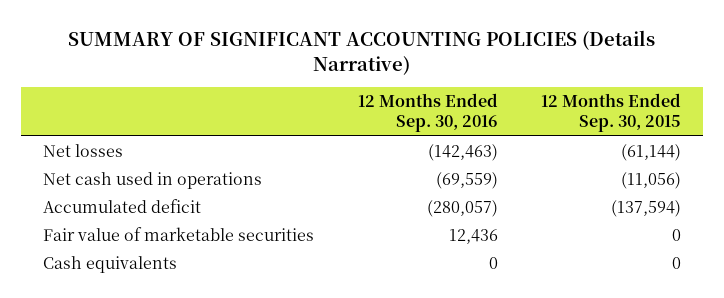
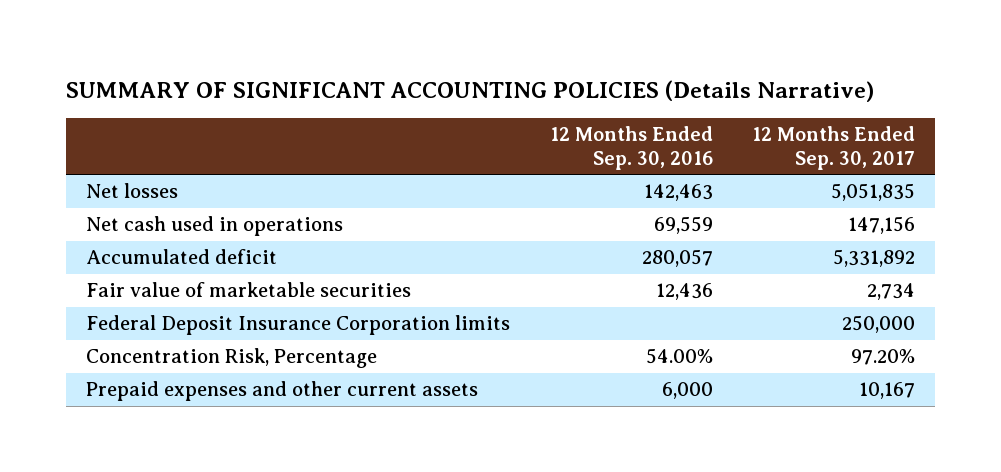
- | 12 Months Ended Sep. 30, 2016 | 12 Months Ended Sep. 30, 2015
+ | 12 Months Ended Sep. 30, 2016 | 12 Months Ended Sep. 30, 2017
- Net losses | (142,463) | (61,144)
- Net cash used in operations | (69,559) | (11,056)
- Accumulated deficit | (280,057) | (137,594)
+ Net losses | 142,463 | 5,051,835
+ Net cash used in operations | 69,559 | 147,156
+ Accumulated deficit | 280,057 | 5,331,892
- Cash equivalents | 0 | 0
+ Federal Deposit Insurance Corporation limits | | 250,000
+ Concentration Risk, Percentage | 54.00% | 97.20%
+ Prepaid expenses and other current assets | 6,000 | 10,167

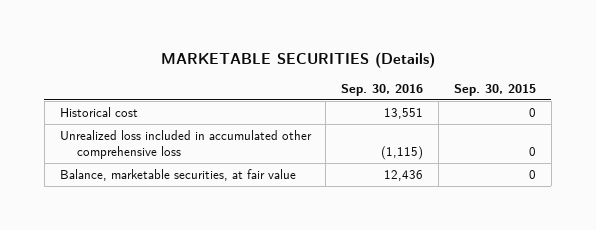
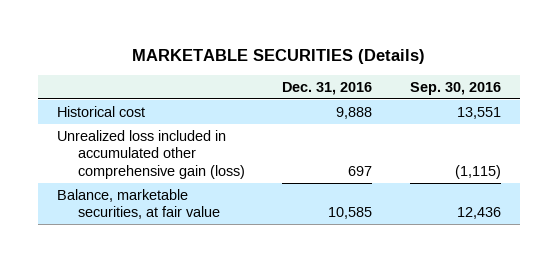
- | Sep. 30, 2016 | Sep. 30, 2015
+ | Dec. 31, 2016 | Sep. 30, 2016
- Unrealized loss included in accumulated other comprehensive loss | (1,115) | 0
+ Unrealized loss included in accumulated other comprehensive gain (loss) | 697 | (1,115)

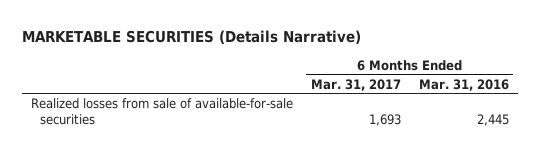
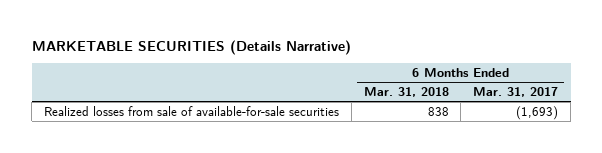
- | 6 Months Ended Mar. 31, 2017 | 6 Months Ended Mar. 31, 2016
+ | 6 Months Ended Mar. 31, 2018 | 6 Months Ended Mar. 31, 2017
- Realized losses from sale of available-for-sale securities | 1,693 | 2,445
+ Realized losses from sale of available-for-sale securities | 838 | (1,693)

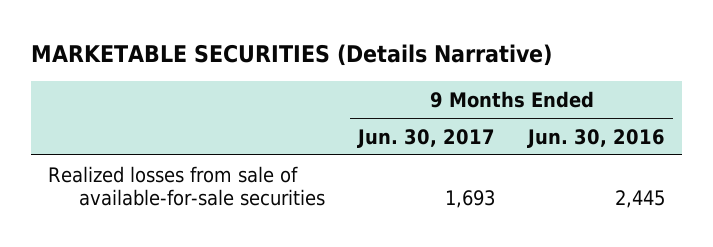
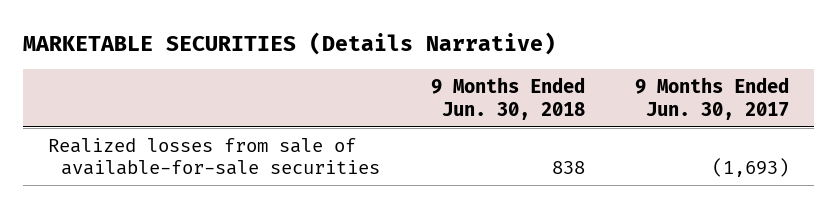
- | 9 Months Ended Jun. 30, 2017 | 9 Months Ended Jun. 30, 2016
+ | 9 Months Ended Jun. 30, 2018 | 9 Months Ended Jun. 30, 2017
- Realized losses from sale of available-for-sale securities | 1,693 | 2,445
+ Realized losses from sale of available-for-sale securities | 838 | (1,693)

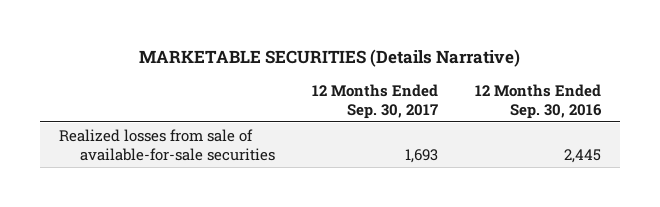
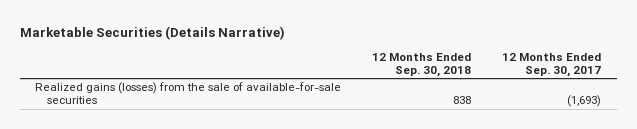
- MARKETABLE SECURITIES (Details Narrative)
+ Marketable Securities (Details Narrative)
- | 12 Months Ended Sep. 30, 2017 | 12 Months Ended Sep. 30, 2016
+ | 12 Months Ended Sep. 30, 2018 | 12 Months Ended Sep. 30, 2017
- Realized losses from sale of available-for-sale securities | 1,693 | 2,445
+ Realized gains (losses) from the sale of available-for-sale securities | 838 | (1,693)

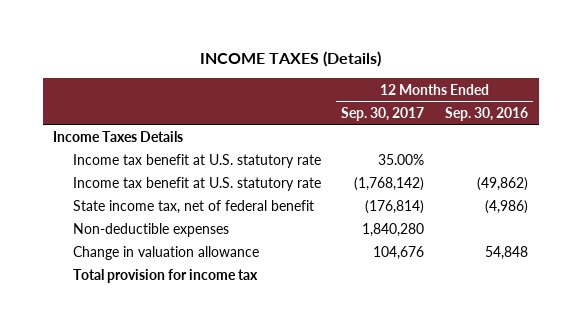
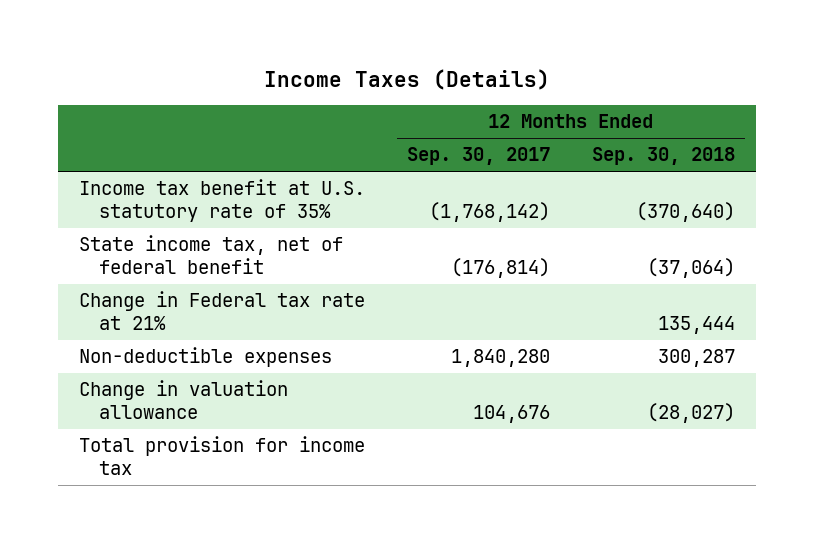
- INCOME TAXES (Details)
+ Income Taxes (Details)
- | 12 Months Ended Sep. 30, 2017 | 12 Months Ended Sep. 30, 2016
+ | 12 Months Ended Sep. 30, 2017 | 12 Months Ended Sep. 30, 2018
- Income Taxes Details
- Income tax benefit at U.S. statutory rate | 35.00% |
- Income tax benefit at U.S. statutory rate | (1,768,142) | (49,862)
+ Income tax benefit at U.S. statutory rate of 35% | (1,768,142) | (370,640)
+ Change in Federal tax rate at 21% | | 135,444

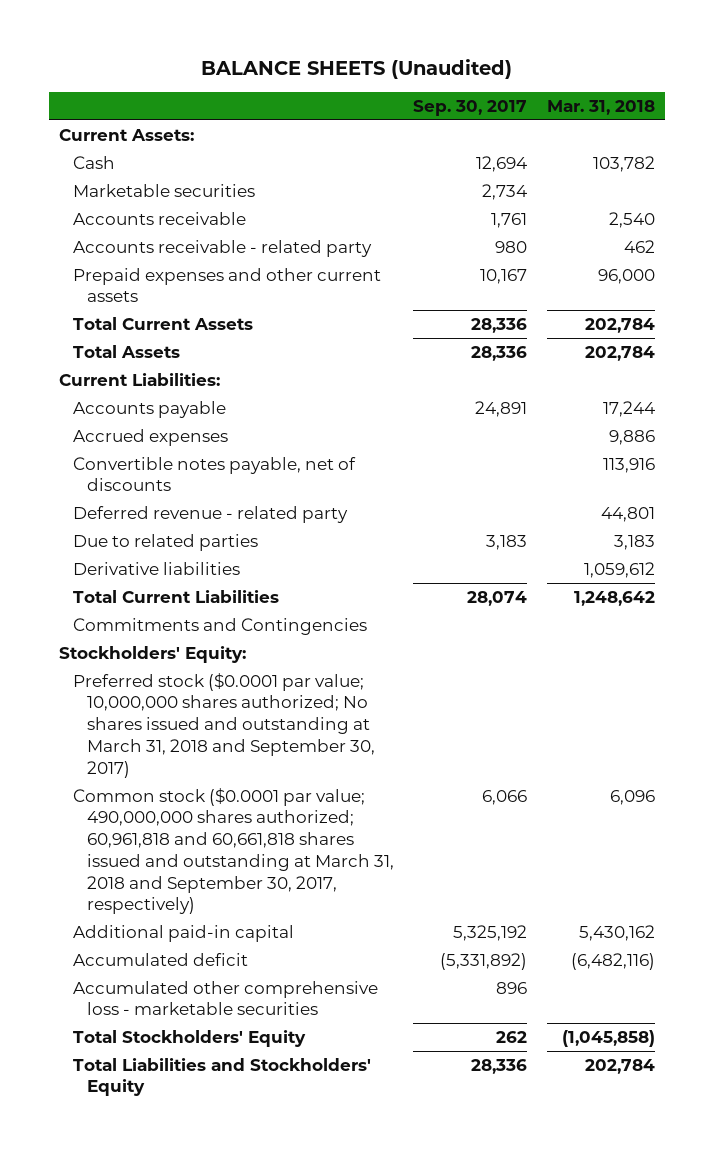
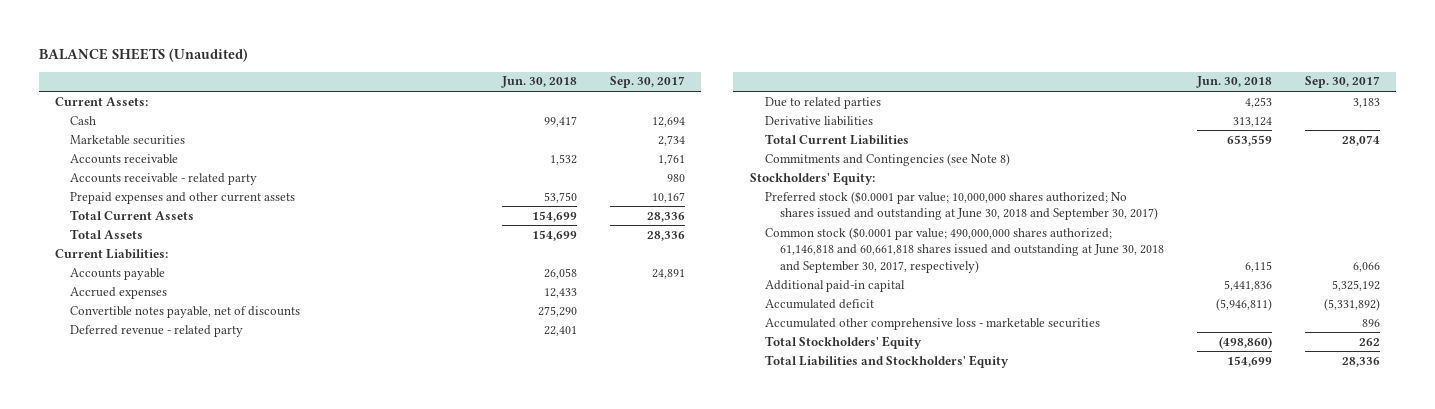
- | Sep. 30, 2017 | Mar. 31, 2018
+ | Jun. 30, 2018 | Sep. 30, 2017
- Commitments and Contingencies
+ Commitments and Contingencies (see Note 8)
- Preferred stock ($0.0001 par value; 10,000,000 shares authorized; No shares issued and outstanding at March 31, 2018 and September 30, 2017)
- Common stock ($0.0001 par value; 490,000,000 shares authorized; 60,961,818 and 60,661,818 shares issued and outstanding at March 31, 2018 and September 30, 2017, respectively) | 6,066 | 6,096
+ Preferred stock ($0.0001 par value; 10,000,000 shares authorized; No shares issued and outstanding at June 30, 2018 and September 30, 2017)
+ Common stock ($0.0001 par value; 490,000,000 shares authorized; 61,146,818 and 60,661,818 shares issued and outstanding at June 30, 2018 and September 30, 2017, respectively) | 6,115 | 6,066

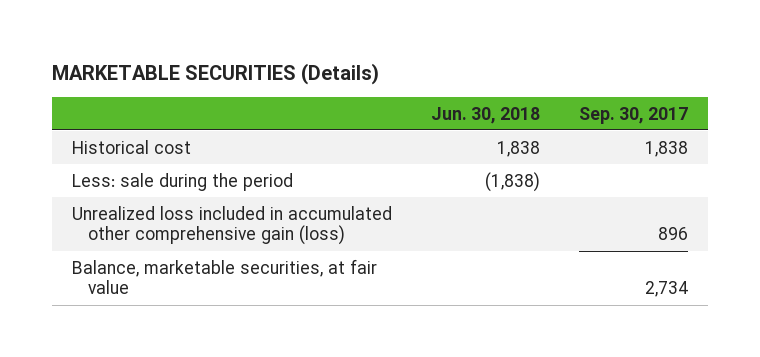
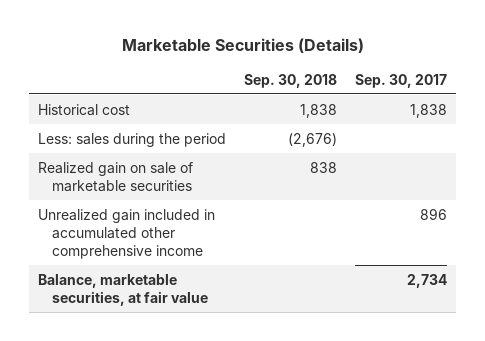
- MARKETABLE SECURITIES (Details)
+ Marketable Securities (Details)
- | Jun. 30, 2018 | Sep. 30, 2017
+ | Sep. 30, 2018 | Sep. 30, 2017
- Less: sale during the period | (1,838) |
- Unrealized loss included in accumulated other comprehensive gain (loss) | | 896
+ Less: sales during the period | (2,676) |
+ Realized gain on sale of marketable securities | 838 |
+ Unrealized gain included in accumulated other comprehensive income | | 896

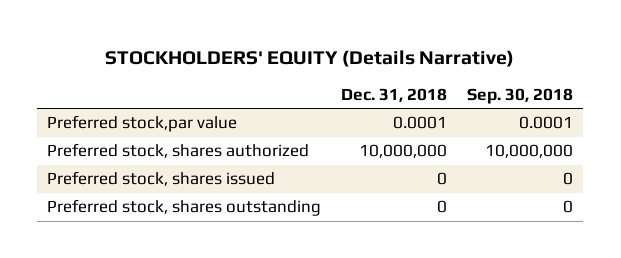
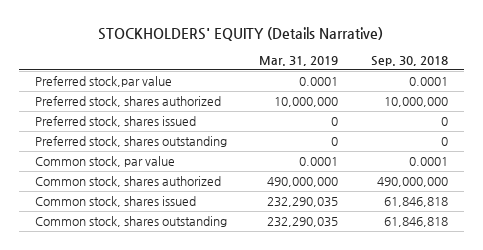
- | Dec. 31, 2018 | Sep. 30, 2018
+ | Mar. 31, 2019 | Sep. 30, 2018
+ Common stock, par value | 0.0001 | 0.0001
+ Common stock, shares authorized | 490,000,000 | 490,000,000
+ Common stock, shares issued | 232,290,035 | 61,846,818
+ Common stock, shares outstanding | 232,290,035 | 61,846,818

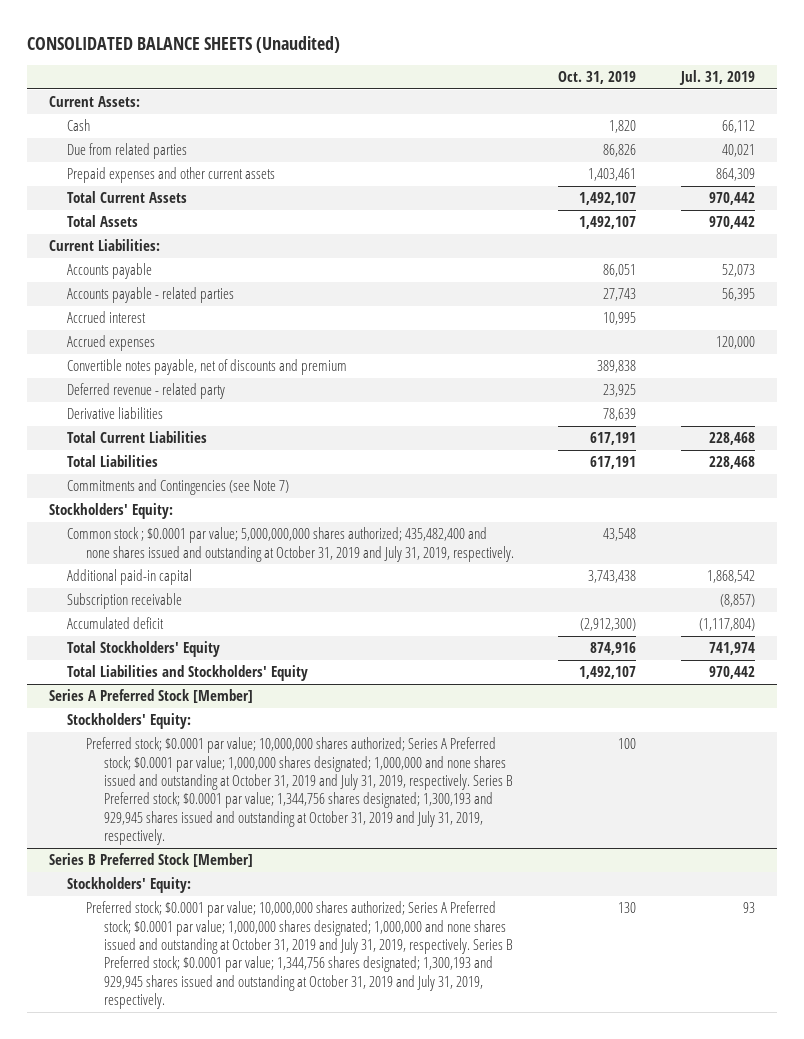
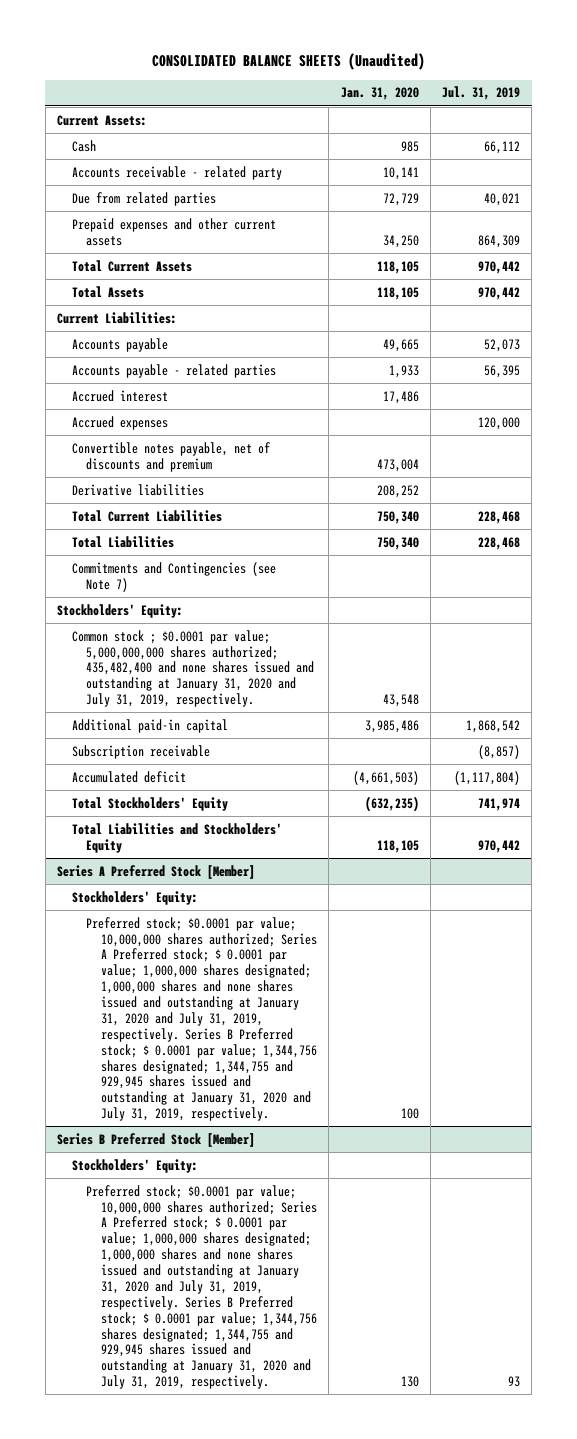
- | Oct. 31, 2019 | Jul. 31, 2019
+ | Jan. 31, 2020 | Jul. 31, 2019
+ Accounts receivable - related party | 10,141 |
- Deferred revenue - related party | 23,925 |
- Common stock ; $0.0001 par value; 5,000,000,000 shares authorized; 435,482,400 and none shares issued and outstanding at October 31, 2019 and July 31, 2019, respectively. | 43,548 |
+ Common stock ; $0.0001 par value; 5,000,000,000 shares authorized; 435,482,400 and none shares issued and outstanding at January 31, 2020 and July 31, 2019, respectively. | 43,548 |
@ Series A Preferred Stock [Member]
- Preferred stock; $0.0001 par value; 10,000,000 shares authorized; Series A Preferred stock; $0.0001 par value; 1,000,000 shares designated; 1,000,000 and none shares issued and outstanding at October 31, 2019 and July 31, 2019, respectively. Series B Preferred stock; $0.0001 par value; 1,344,756 shares designated; 1,300,193 and 929,945 shares issued and outstanding at October 31, 2019 and July 31, 2019, respectively. | 100 |
+ Preferred stock; $0.0001 par value; 10,000,000 shares authorized; Series A Preferred stock; $ 0.0001 par value; 1,000,000 shares designated; 1,000,000 shares and none shares issued and outstanding at January 31, 2020 and July 31, 2019, respectively. Series B Preferred stock; $ 0.0001 par value; 1,344,756 shares designated; 1,344,755 and 929,945 shares issued and outstanding at January 31, 2020 and July 31, 2019, respectively. | 100 |
@ Series B Preferred Stock [Member]
- Preferred stock; $0.0001 par value; 10,000,000 shares authorized; Series A Preferred stock; $0.0001 par value; 1,000,000 shares designated; 1,000,000 and none shares issued and outstanding at October 31, 2019 and July 31, 2019, respectively. Series B Preferred stock; $0.0001 par value; 1,344,756 shares designated; 1,300,193 and 929,945 shares issued and outstanding at October 31, 2019 and July 31, 2019, respectively. | 130 | 93
+ Preferred stock; $0.0001 par value; 10,000,000 shares authorized; Series A Preferred stock; $ 0.0001 par value; 1,000,000 shares designated; 1,000,000 shares and none shares issued and outstanding at January 31, 2020 and July 31, 2019, respectively. Series B Preferred stock; $ 0.0001 par value; 1,344,756 shares designated; 1,344,755 and 929,945 shares issued and outstanding at January 31, 2020 and July 31, 2019, respectively. | 130 | 93

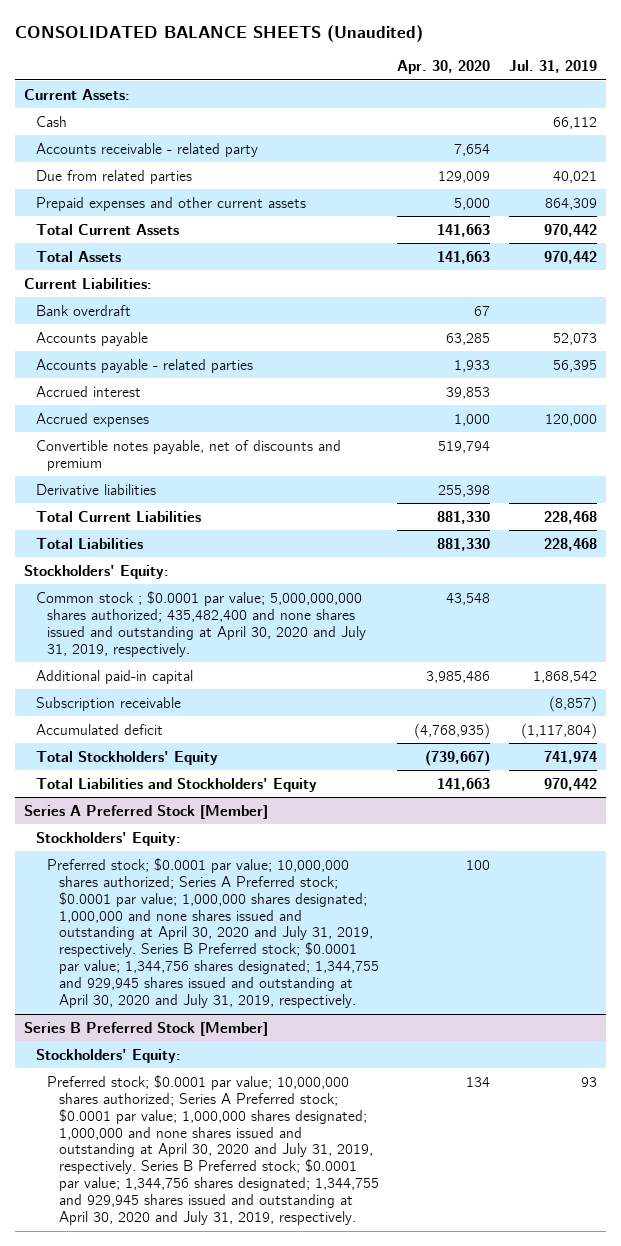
- | Jan. 31, 2020 | Jul. 31, 2019
+ | Apr. 30, 2020 | Jul. 31, 2019
+ Bank overdraft | 67 |
- Commitments and Contingencies (see Note 7)
- Common stock ; $0.0001 par value; 5,000,000,000 shares authorized; 435,482,400 and none shares issued and outstanding at January 31, 2020 and July 31, 2019, respectively. | 43,548 |
+ Common stock ; $0.0001 par value; 5,000,000,000 shares authorized; 435,482,400 and none shares issued and outstanding at April 30, 2020 and July 31, 2019, respectively. | 43,548 |
@ Series A Preferred Stock [Member]
- Preferred stock; $0.0001 par value; 10,000,000 shares authorized; Series A Preferred stock; $ 0.0001 par value; 1,000,000 shares designated; 1,000,000 shares and none shares issued and outstanding at January 31, 2020 and July 31, 2019, respectively. Series B Preferred stock; $ 0.0001 par value; 1,344,756 shares designated; 1,344,755 and 929,945 shares issued and outstanding at January 31, 2020 and July 31, 2019, respectively. | 100 |
+ Preferred stock; $0.0001 par value; 10,000,000 shares authorized; Series A Preferred stock; $0.0001 par value; 1,000,000 shares designated; 1,000,000 and none shares issued and outstanding at April 30, 2020 and July 31, 2019, respectively. Series B Preferred stock; $0.0001 par value; 1,344,756 shares designated; 1,344,755 and 929,945 shares issued and outstanding at April 30, 2020 and July 31, 2019, respectively. | 100 |
@ Series B Preferred Stock [Member]
- Preferred stock; $0.0001 par value; 10,000,000 shares authorized; Series A Preferred stock; $ 0.0001 par value; 1,000,000 shares designated; 1,000,000 shares and none shares issued and outstanding at January 31, 2020 and July 31, 2019, respectively. Series B Preferred stock; $ 0.0001 par value; 1,344,756 shares designated; 1,344,755 and 929,945 shares issued and outstanding at January 31, 2020 and July 31, 2019, respectively. | 130 | 93
+ Preferred stock; $0.0001 par value; 10,000,000 shares authorized; Series A Preferred stock; $0.0001 par value; 1,000,000 shares designated; 1,000,000 and none shares issued and outstanding at April 30, 2020 and July 31, 2019, respectively. Series B Preferred stock; $0.0001 par value; 1,344,756 shares designated; 1,344,755 and 929,945 shares issued and outstanding at April 30, 2020 and July 31, 2019, respectively. | 134 | 93

